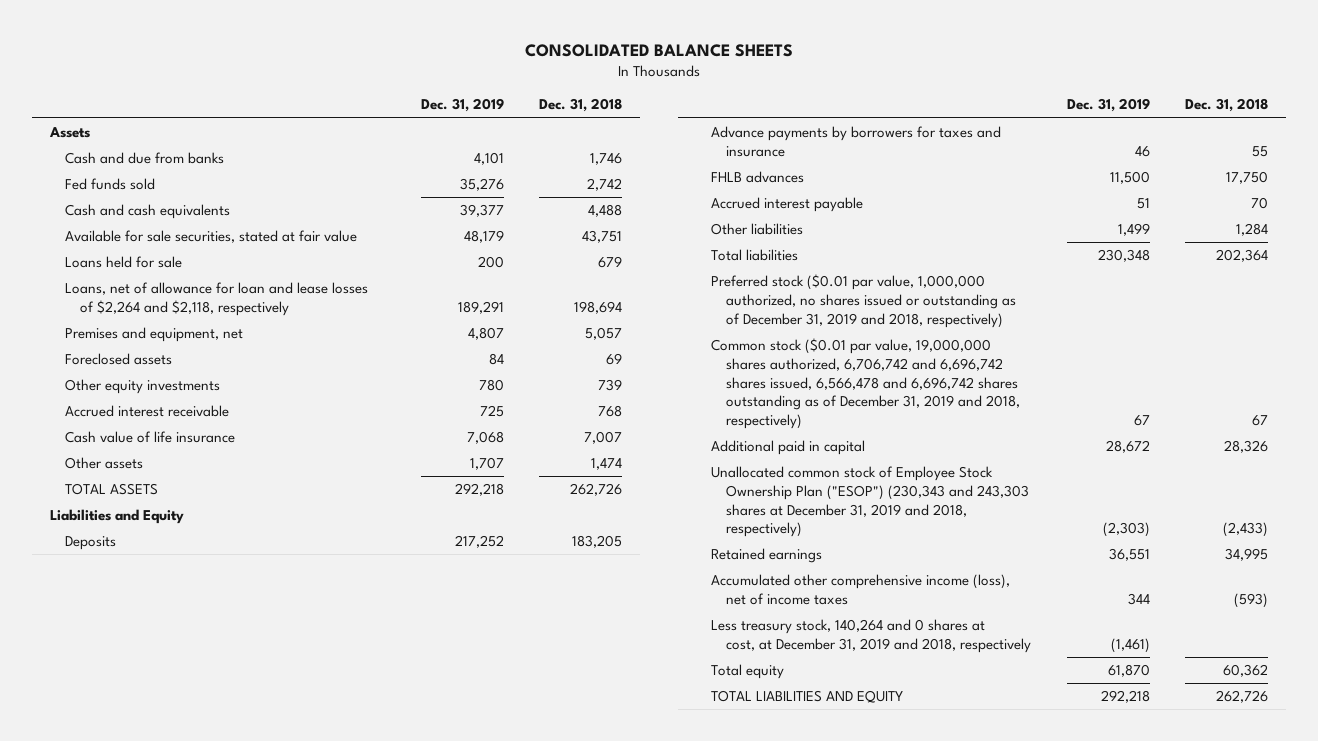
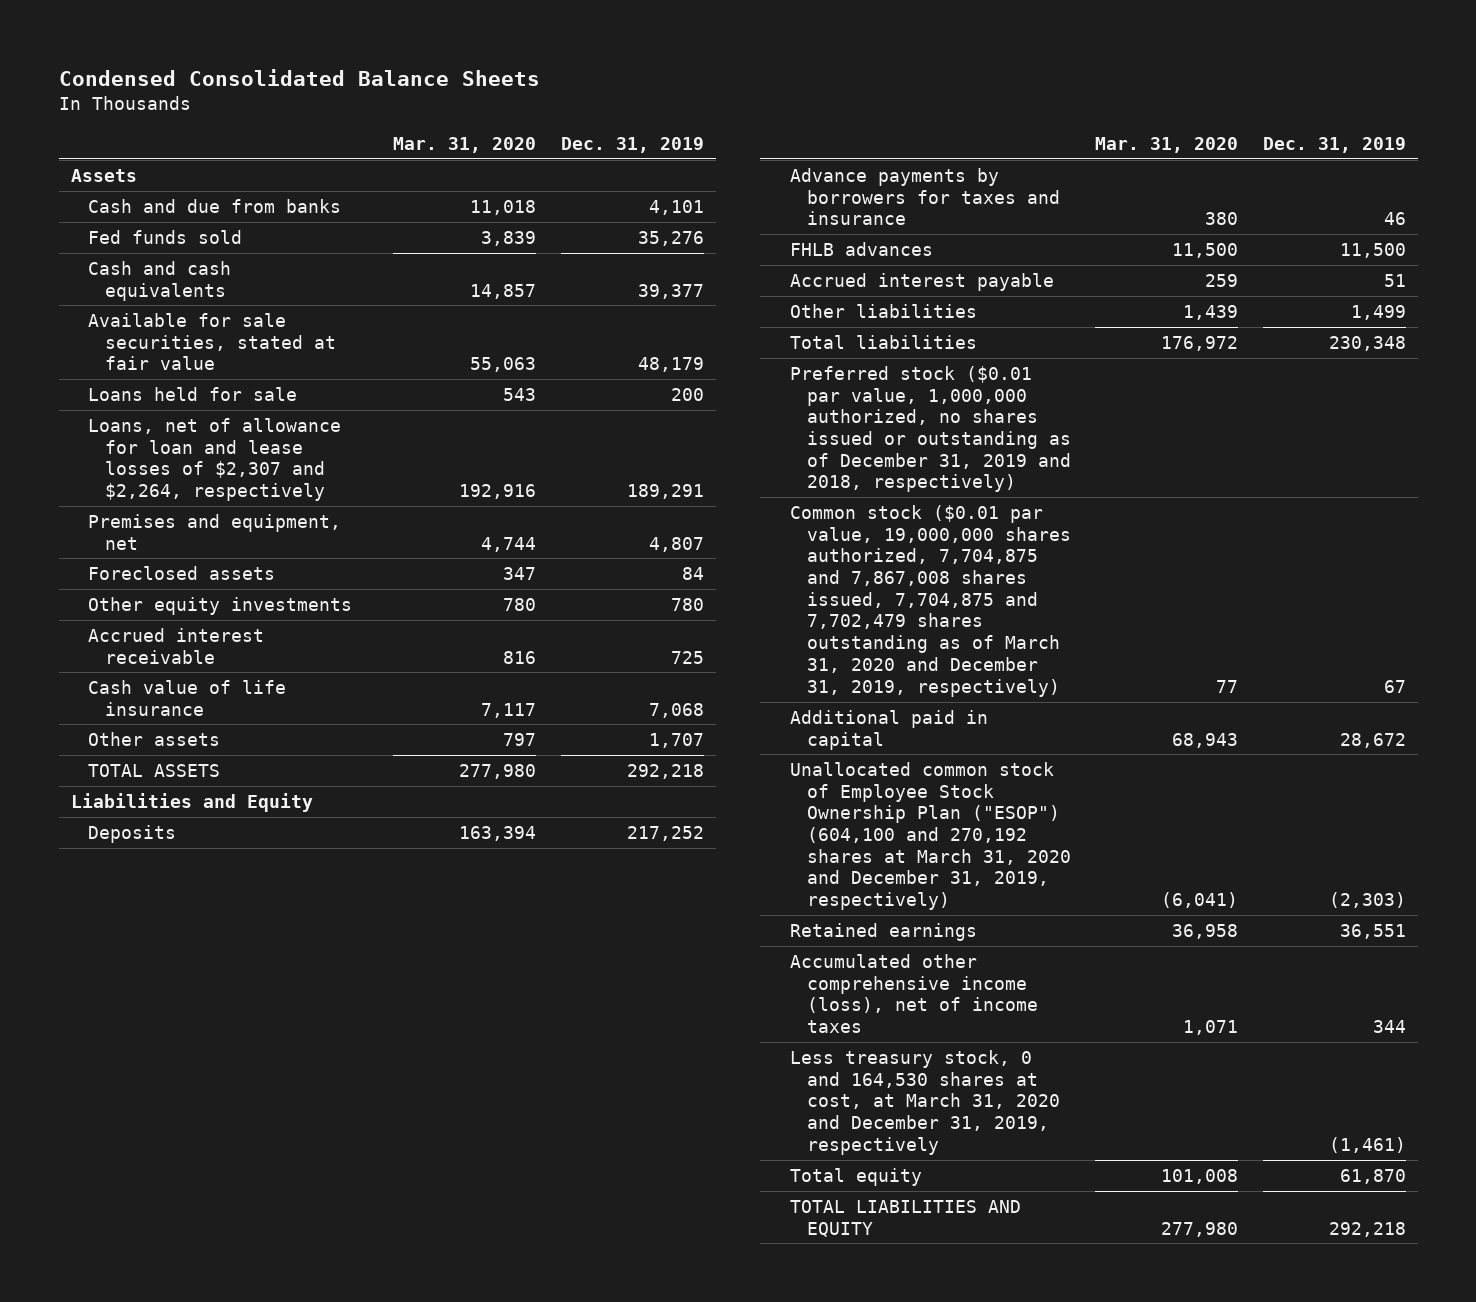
- CONSOLIDATED BALANCE SHEETS
+ Condensed Consolidated Balance Sheets
- | Dec. 31, 2019 | Dec. 31, 2018
+ | Mar. 31, 2020 | Dec. 31, 2019
- Loans, net of allowance for loan and lease losses of $2,264 and $2,118, respectively | 189,291 | 198,694
+ Loans, net of allowance for loan and lease losses of $2,307 and $2,264, respectively | 192,916 | 189,291
- Common stock ($0.01 par value, 19,000,000 shares authorized, 6,706,742 and 6,696,742 shares issued, 6,566,478 and 6,696,742 shares outstanding as of December 31, 2019 and 2018, respectively) | 67 | 67
+ Common stock ($0.01 par value, 19,000,000 shares authorized, 7,704,875 and 7,867,008 shares issued, 7,704,875 and 7,702,479 shares outstanding as of March 31, 2020 and December 31, 2019, respectively) | 77 | 67
- Unallocated common stock of Employee Stock Ownership Plan ("ESOP") (230,343 and 243,303 shares at December 31, 2019 and 2018, respectively) | (2,303) | (2,433)
+ Unallocated common stock of Employee Stock Ownership Plan ("ESOP") (604,100 and 270,192 shares at March 31, 2020 and December 31, 2019, respectively) | (6,041) | (2,303)
- Less treasury stock, 140,264 and 0 shares at cost, at December 31, 2019 and 2018, respectively | (1,461) |
+ Less treasury stock, 0 and 164,530 shares at cost, at March 31, 2020 and December 31, 2019, respectively | | (1,461)

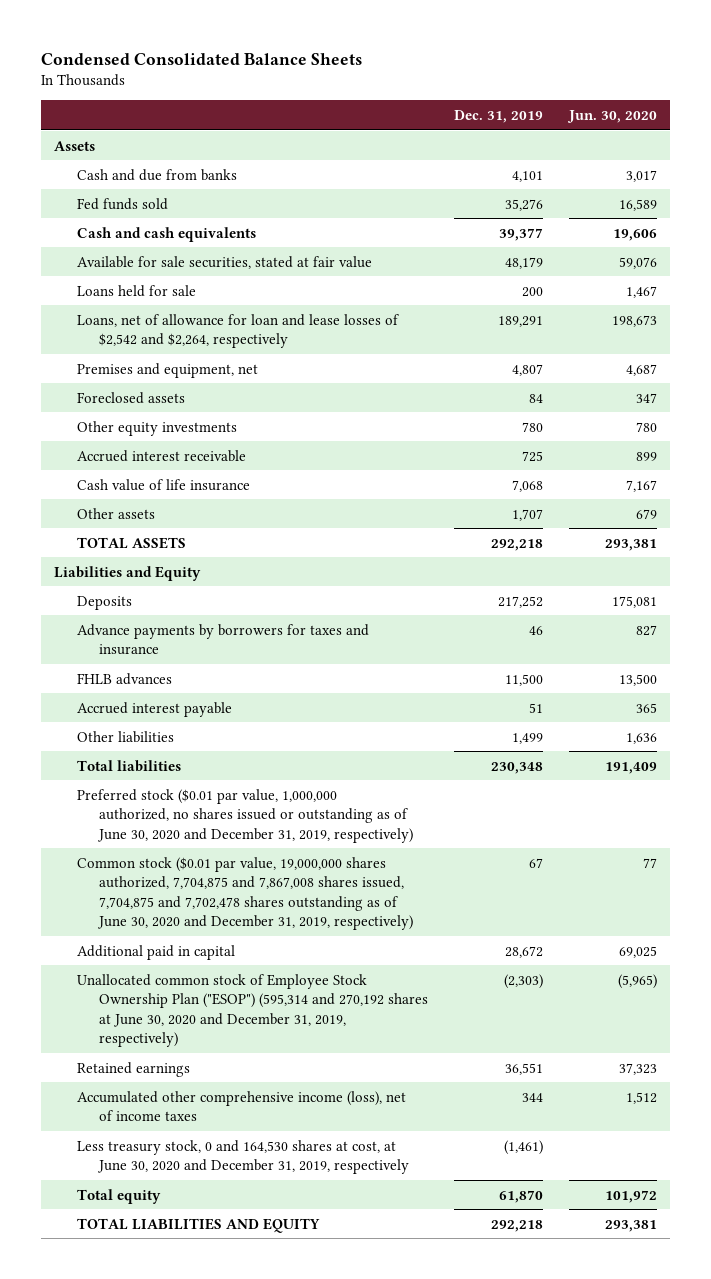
- | Mar. 31, 2020 | Dec. 31, 2019
+ | Dec. 31, 2019 | Jun. 30, 2020
- Loans, net of allowance for loan and lease losses of $2,307 and $2,264, respectively | 192,916 | 189,291
+ Loans, net of allowance for loan and lease losses of $2,542 and $2,264, respectively | 189,291 | 198,673
- Preferred stock ($0.01 par value, 1,000,000 authorized, no shares issued or outstanding as of December 31, 2019 and 2018, respectively)
- Common stock ($0.01 par value, 19,000,000 shares authorized, 7,704,875 and 7,867,008 shares issued, 7,704,875 and 7,702,479 shares outstanding as of March 31, 2020 and December 31, 2019, respectively) | 77 | 67
+ Preferred stock ($0.01 par value, 1,000,000 authorized, no shares issued or outstanding as of June 30, 2020 and December 31, 2019, respectively)
+ Common stock ($0.01 par value, 19,000,000 shares authorized, 7,704,875 and 7,867,008 shares issued, 7,704,875 and 7,702,478 shares outstanding as of June 30, 2020 and December 31, 2019, respectively) | 67 | 77
- Unallocated common stock of Employee Stock Ownership Plan ("ESOP") (604,100 and 270,192 shares at March 31, 2020 and December 31, 2019, respectively) | (6,041) | (2,303)
+ Unallocated common stock of Employee Stock Ownership Plan ("ESOP") (595,314 and 270,192 shares at June 30, 2020 and December 31, 2019, respectively) | (2,303) | (5,965)
- Less treasury stock, 0 and 164,530 shares at cost, at March 31, 2020 and December 31, 2019, respectively | | (1,461)
+ Less treasury stock, 0 and 164,530 shares at cost, at June 30, 2020 and December 31, 2019, respectively | (1,461) |

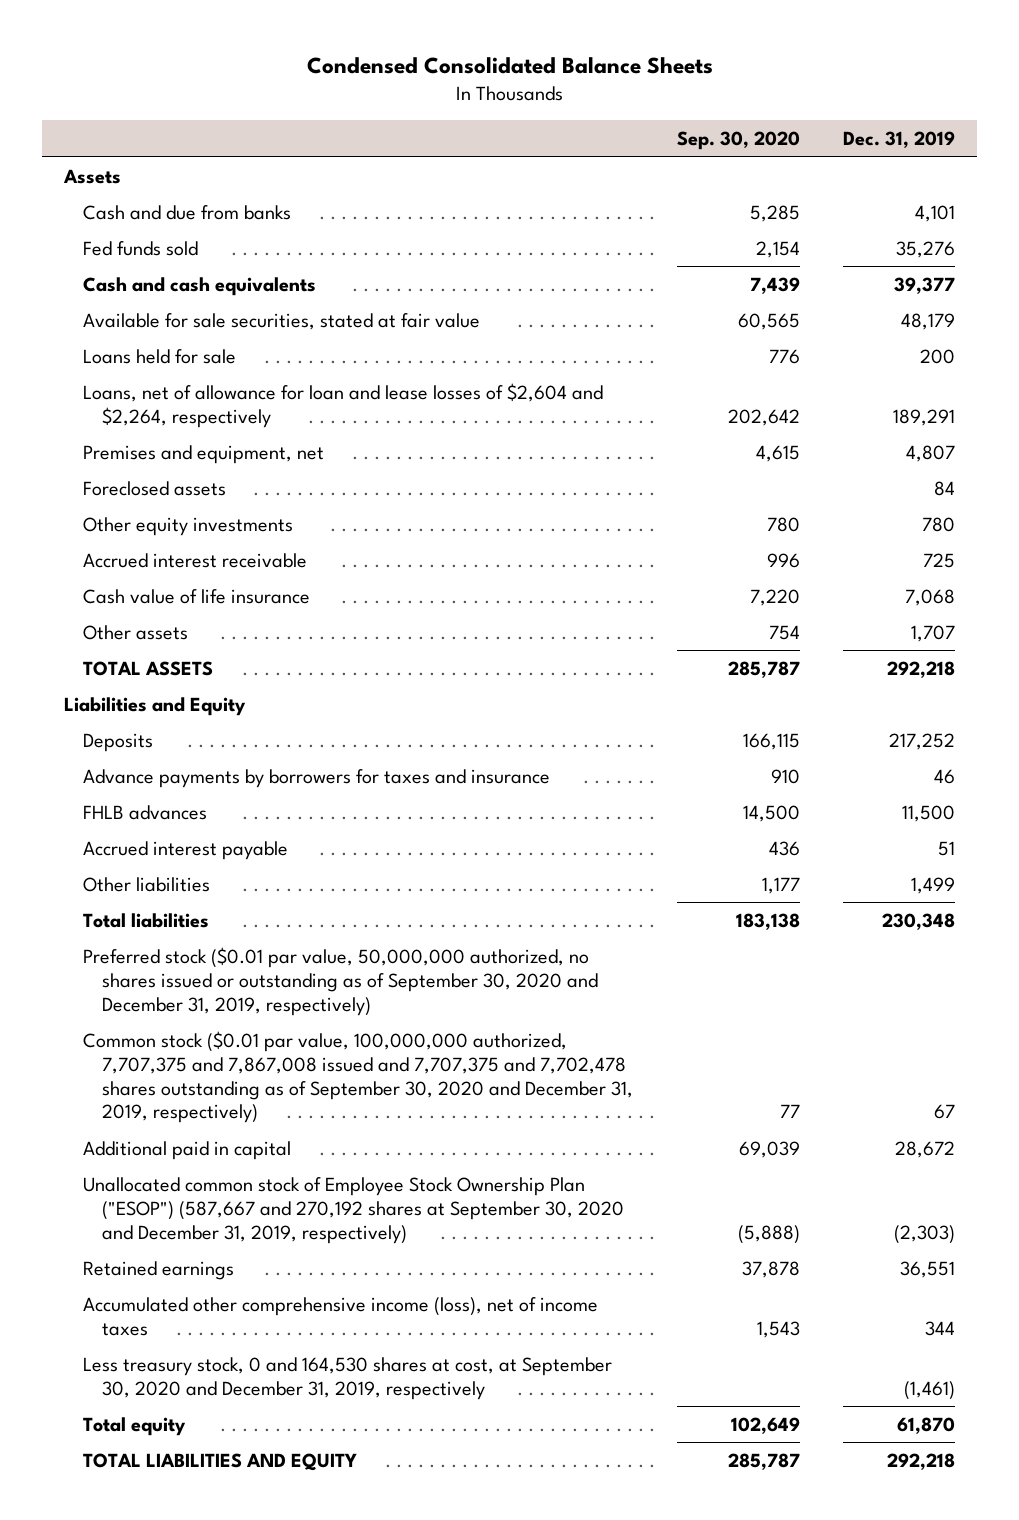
- | Dec. 31, 2019 | Jun. 30, 2020
+ | Sep. 30, 2020 | Dec. 31, 2019
- Loans, net of allowance for loan and lease losses of $2,542 and $2,264, respectively | 189,291 | 198,673
+ Loans, net of allowance for loan and lease losses of $2,604 and $2,264, respectively | 202,642 | 189,291
- Preferred stock ($0.01 par value, 1,000,000 authorized, no shares issued or outstanding as of June 30, 2020 and December 31, 2019, respectively)
- Common stock ($0.01 par value, 19,000,000 shares authorized, 7,704,875 and 7,867,008 shares issued, 7,704,875 and 7,702,478 shares outstanding as of June 30, 2020 and December 31, 2019, respectively) | 67 | 77
+ Preferred stock ($0.01 par value, 50,000,000 authorized, no shares issued or outstanding as of September 30, 2020 and December 31, 2019, respectively)
+ Common stock ($0.01 par value, 100,000,000 authorized, 7,707,375 and 7,867,008 issued and 7,707,375 and 7,702,478 shares outstanding as of September 30, 2020 and December 31, 2019, respectively) | 77 | 67
- Unallocated common stock of Employee Stock Ownership Plan ("ESOP") (595,314 and 270,192 shares at June 30, 2020 and December 31, 2019, respectively) | (2,303) | (5,965)
+ Unallocated common stock of Employee Stock Ownership Plan ("ESOP") (587,667 and 270,192 shares at September 30, 2020 and December 31, 2019, respectively) | (5,888) | (2,303)
- Less treasury stock, 0 and 164,530 shares at cost, at June 30, 2020 and December 31, 2019, respectively | (1,461) |
+ Less treasury stock, 0 and 164,530 shares at cost, at September 30, 2020 and December 31, 2019, respectively | | (1,461)

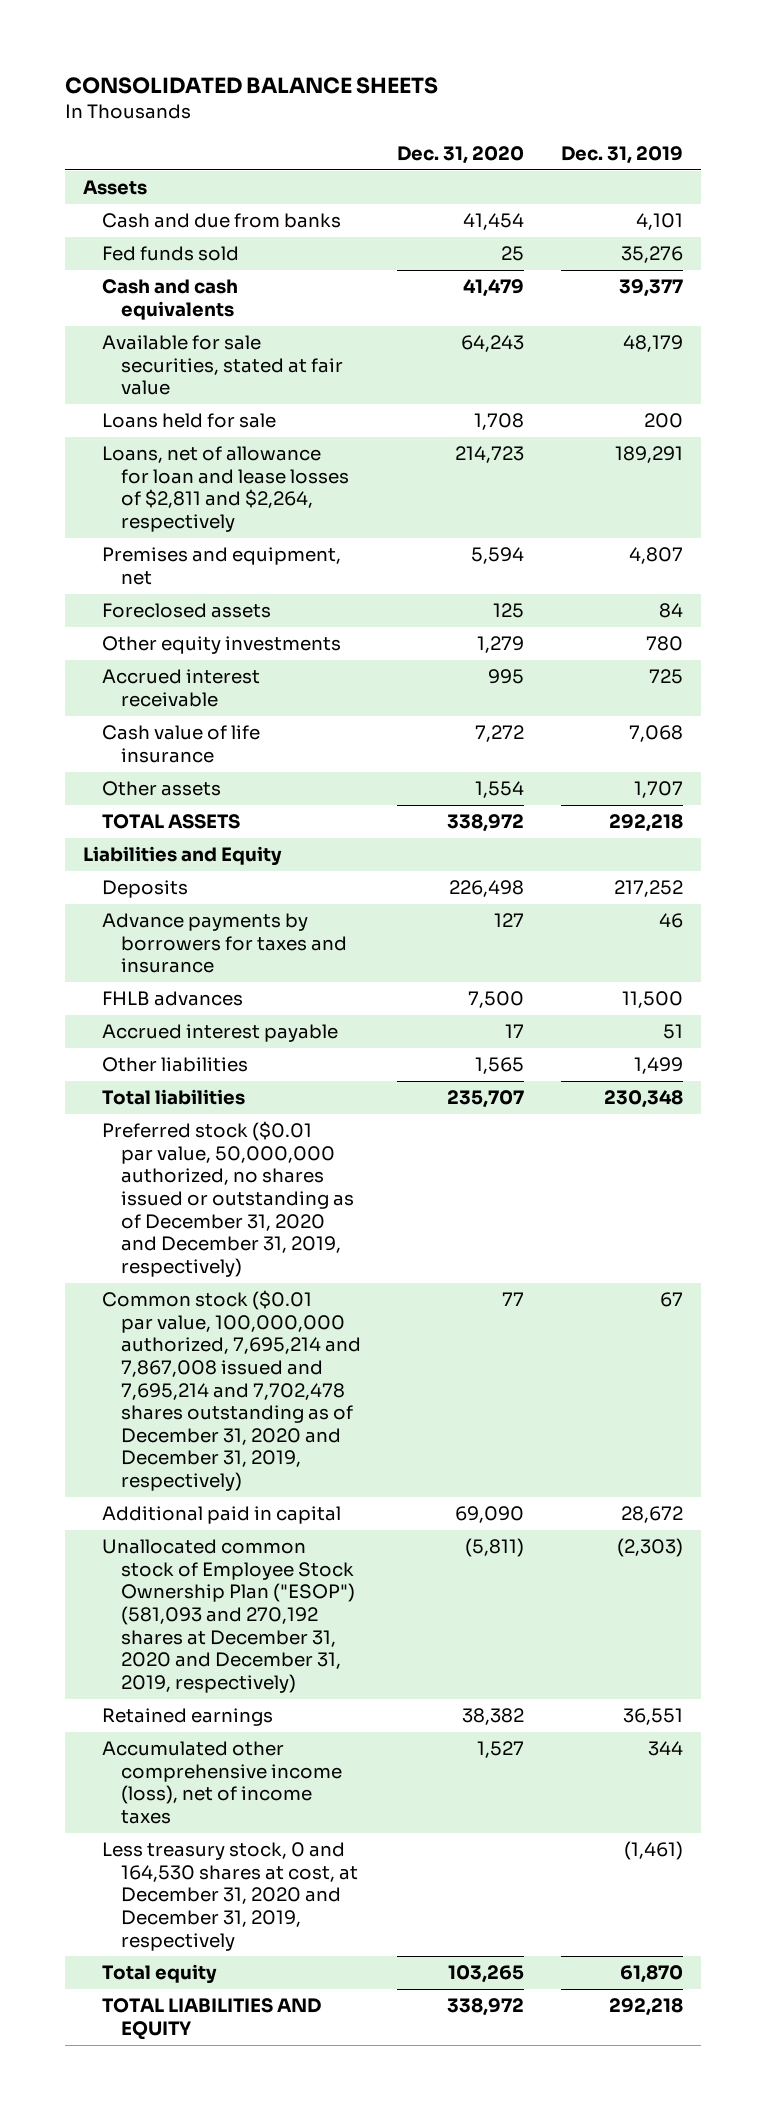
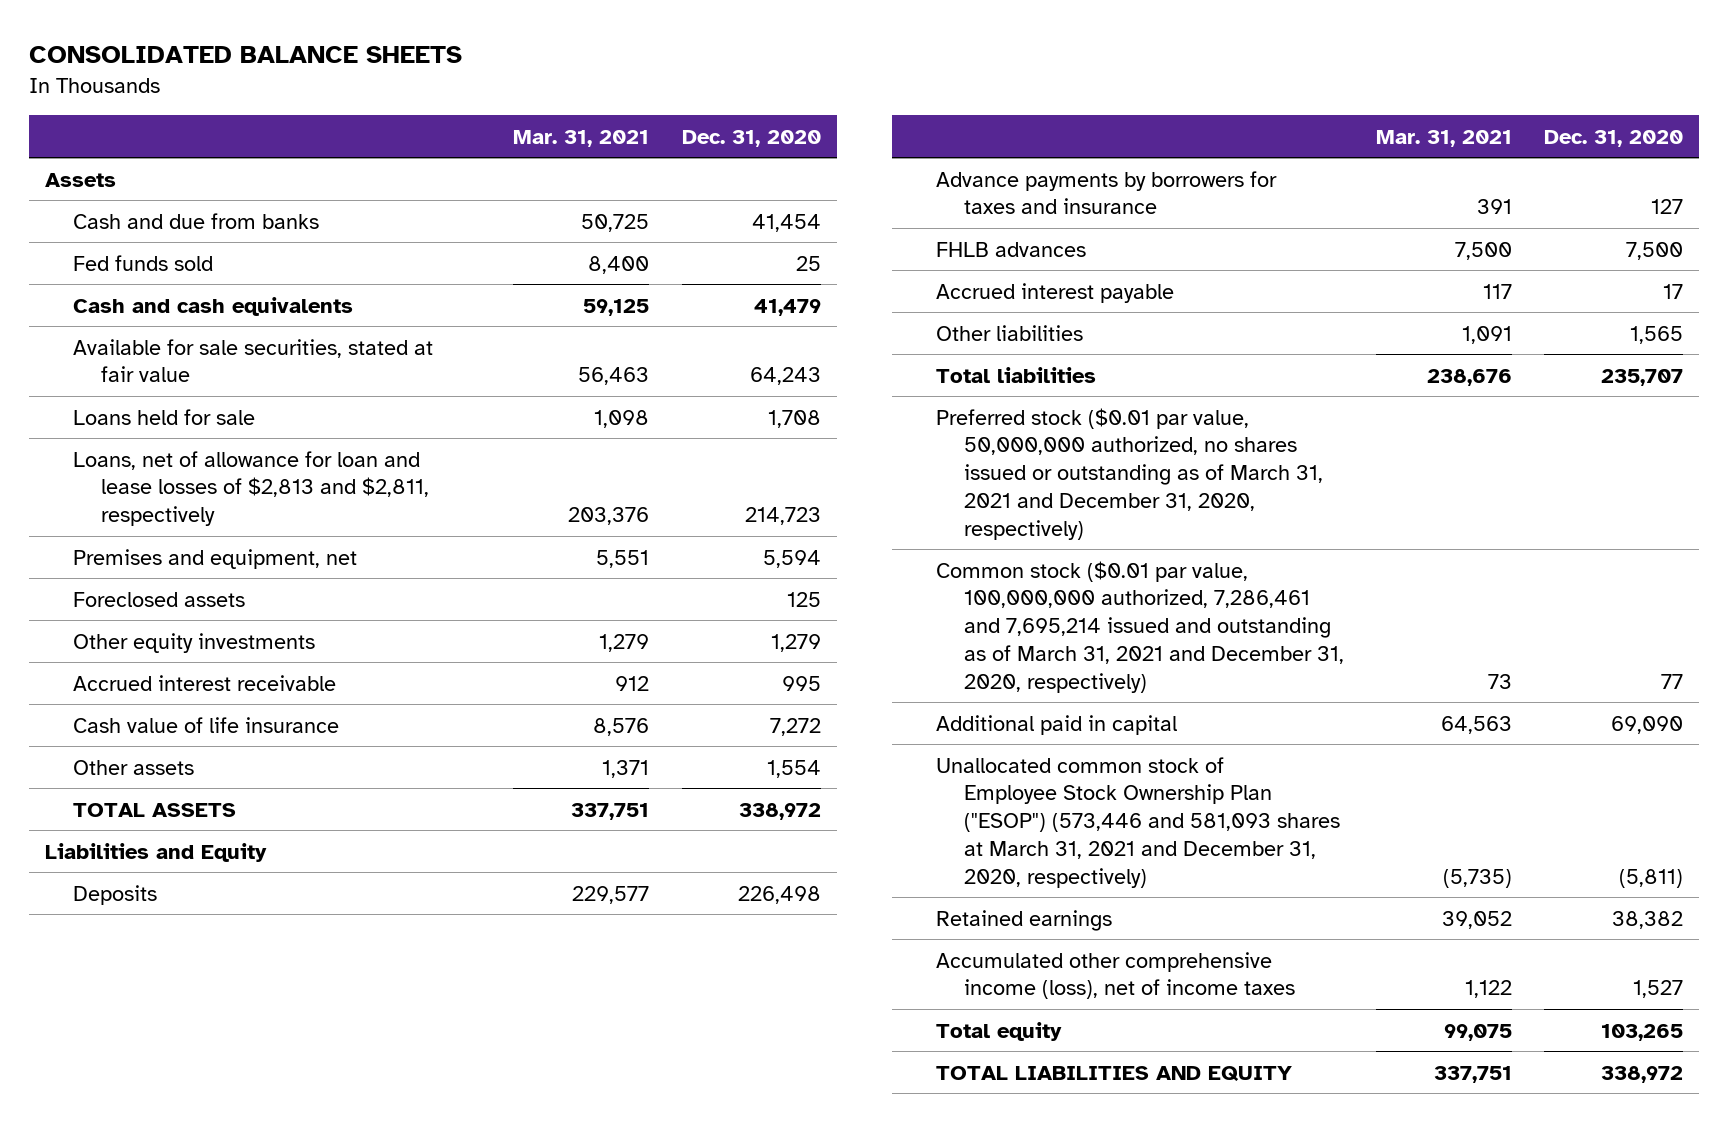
- | Dec. 31, 2020 | Dec. 31, 2019
+ | Mar. 31, 2021 | Dec. 31, 2020
- Loans, net of allowance for loan and lease losses of $2,811 and $2,264, respectively | 214,723 | 189,291
+ Loans, net of allowance for loan and lease losses of $2,813 and $2,811, respectively | 203,376 | 214,723
- Preferred stock ($0.01 par value, 50,000,000 authorized, no shares issued or outstanding as of December 31, 2020 and December 31, 2019, respectively)
- Common stock ($0.01 par value, 100,000,000 authorized, 7,695,214 and 7,867,008 issued and 7,695,214 and 7,702,478 shares outstanding as of December 31, 2020 and December 31, 2019, respectively) | 77 | 67
+ Preferred stock ($0.01 par value, 50,000,000 authorized, no shares issued or outstanding as of March 31, 2021 and December 31, 2020, respectively)
+ Common stock ($0.01 par value, 100,000,000 authorized, 7,286,461 and 7,695,214 issued and outstanding as of March 31, 2021 and December 31, 2020, respectively) | 73 | 77
- Unallocated common stock of Employee Stock Ownership Plan ("ESOP") (581,093 and 270,192 shares at December 31, 2020 and December 31, 2019, respectively) | (5,811) | (2,303)
+ Unallocated common stock of Employee Stock Ownership Plan ("ESOP") (573,446 and 581,093 shares at March 31, 2021 and December 31, 2020, respectively) | (5,735) | (5,811)
- Less treasury stock, 0 and 164,530 shares at cost, at December 31, 2020 and December 31, 2019, respectively | | (1,461)

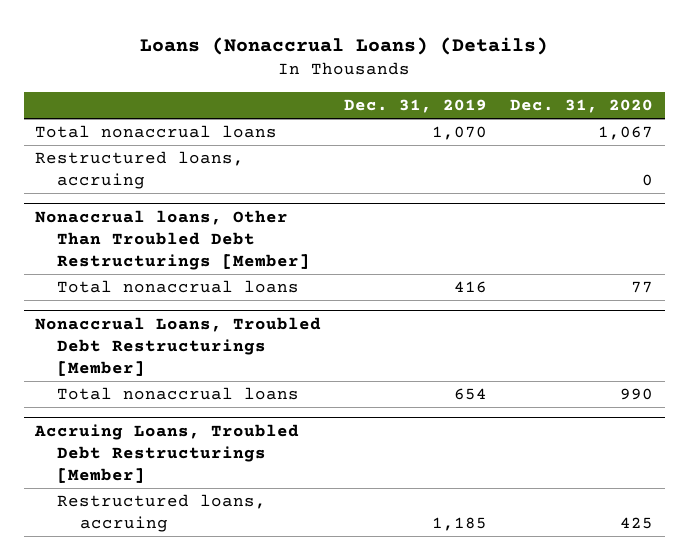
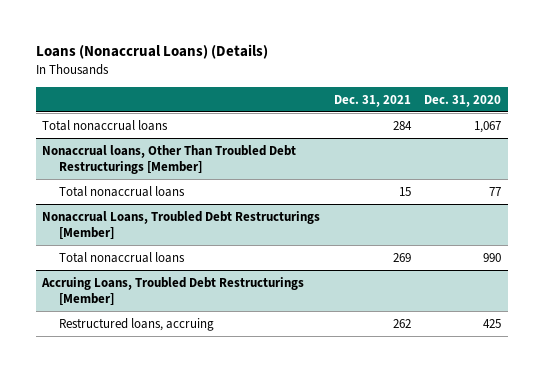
- | Dec. 31, 2019 | Dec. 31, 2020
+ | Dec. 31, 2021 | Dec. 31, 2020
- Restructured loans, accruing | | 0

